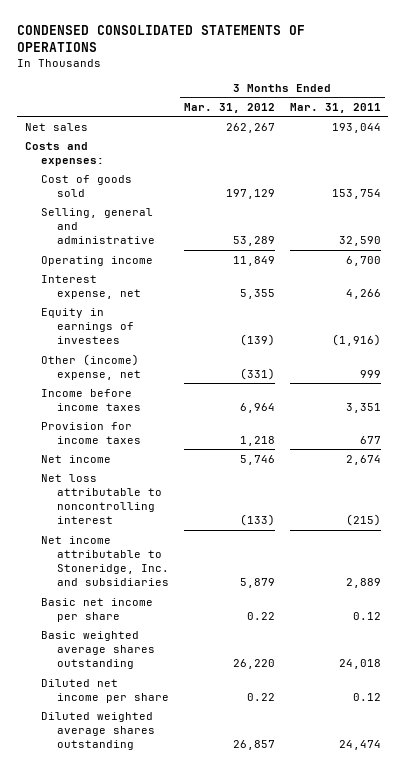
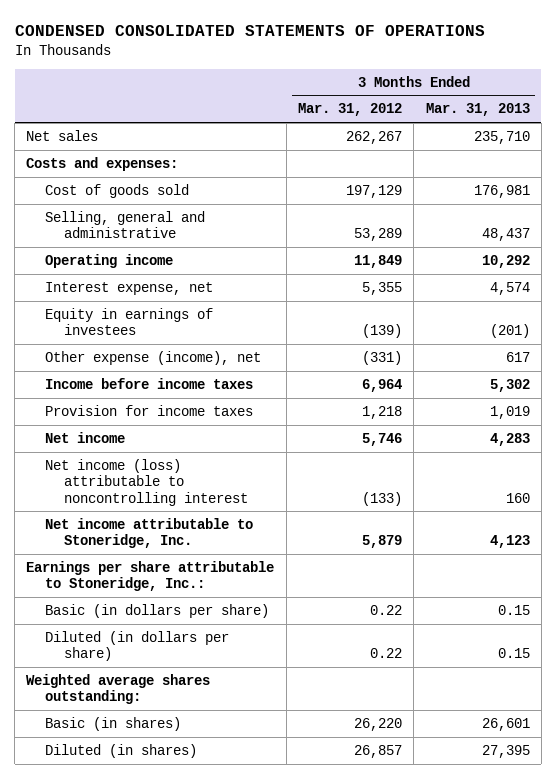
- | 3 Months Ended Mar. 31, 2012 | 3 Months Ended Mar. 31, 2011
+ | 3 Months Ended Mar. 31, 2012 | 3 Months Ended Mar. 31, 2013
- Other (income) expense, net | (331) | 999
+ Other expense (income), net | (331) | 617
- Net loss attributable to noncontrolling interest | (133) | (215)
- Net income attributable to Stoneridge, Inc. and subsidiaries | 5,879 | 2,889
- Basic net income per share | 0.22 | 0.12
- Basic weighted average shares outstanding | 26,220 | 24,018
- Diluted net income per share | 0.22 | 0.12
- Diluted weighted average shares outstanding | 26,857 | 24,474
+ Net income (loss) attributable to noncontrolling interest | (133) | 160
+ Net income attributable to Stoneridge, Inc. | 5,879 | 4,123
+ Earnings per share attributable to Stoneridge, Inc.:
+ Basic (in dollars per share) | 0.22 | 0.15
+ Diluted (in dollars per share) | 0.22 | 0.15
+ Weighted average shares outstanding:
+ Basic (in shares) | 26,220 | 26,601
+ Diluted (in shares) | 26,857 | 27,395

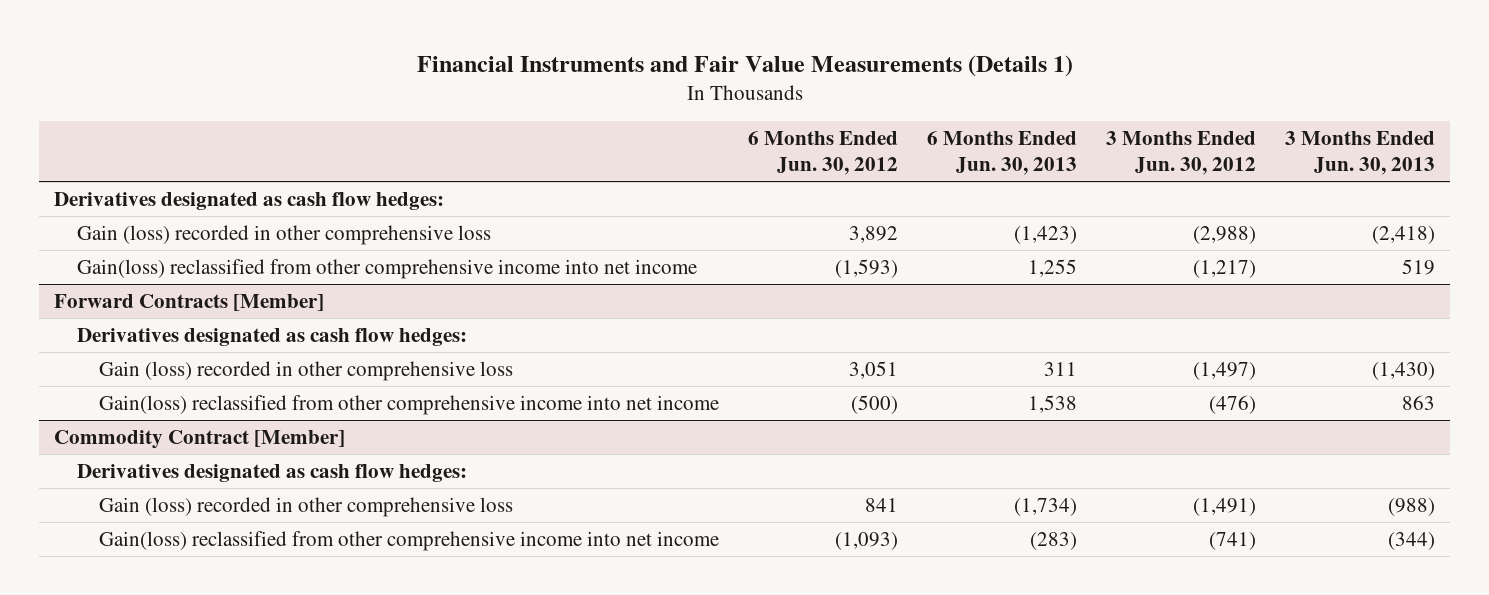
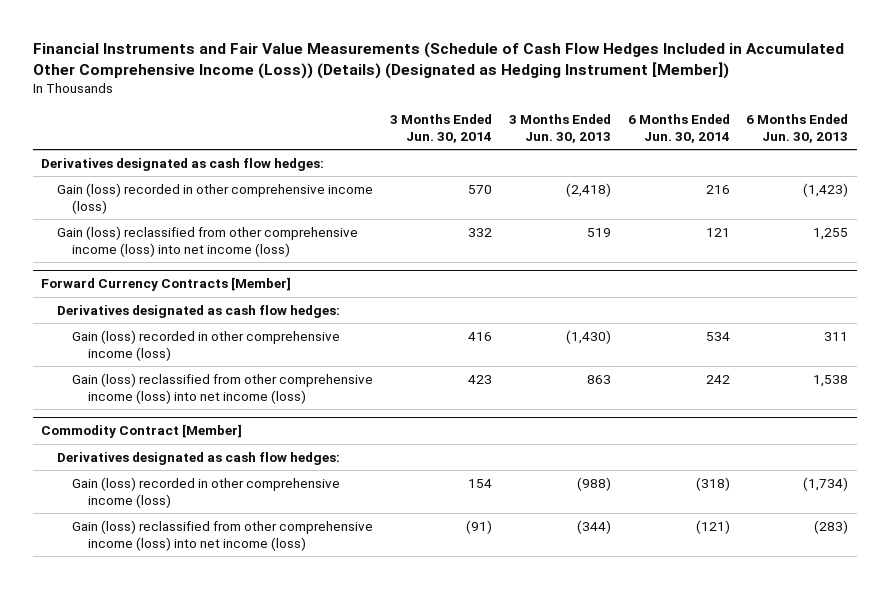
- Financial Instruments and Fair Value Measurements (Details 1)
+ Financial Instruments and Fair Value Measurements (Schedule of Cash Flow Hedges Included in Accumulated Other Comprehensive Income (Loss)) (Details) (Designated as Hedging Instrument [Member])
- | 6 Months Ended Jun. 30, 2012 | 6 Months Ended Jun. 30, 2013 | 3 Months Ended Jun. 30, 2012 | 3 Months Ended Jun. 30, 2013
+ | 3 Months Ended Jun. 30, 2014 | 3 Months Ended Jun. 30, 2013 | 6 Months Ended Jun. 30, 2014 | 6 Months Ended Jun. 30, 2013
- Gain (loss) recorded in other comprehensive loss | 3,892 | (1,423) | (2,988) | (2,418)
- Gain(loss) reclassified from other comprehensive income into net income | (1,593) | 1,255 | (1,217) | 519
- Forward Contracts [Member]
+ Gain (loss) recorded in other comprehensive income (loss) | 570 | (2,418) | 216 | (1,423)
+ Gain (loss) reclassified from other comprehensive income (loss) into net income (loss) | 332 | 519 | 121 | 1,255
+ Forward Currency Contracts [Member]
- Gain (loss) recorded in other comprehensive loss | 3,051 | 311 | (1,497) | (1,430)
- Gain(loss) reclassified from other comprehensive income into net income | (500) | 1,538 | (476) | 863
+ Gain (loss) recorded in other comprehensive income (loss) | 416 | (1,430) | 534 | 311
+ Gain (loss) reclassified from other comprehensive income (loss) into net income (loss) | 423 | 863 | 242 | 1,538
@ Commodity Contract [Member]
- Gain (loss) recorded in other comprehensive loss | 841 | (1,734) | (1,491) | (988)
- Gain(loss) reclassified from other comprehensive income into net income | (1,093) | (283) | (741) | (344)
+ Gain (loss) recorded in other comprehensive income (loss) | 154 | (988) | (318) | (1,734)
+ Gain (loss) reclassified from other comprehensive income (loss) into net income (loss) | (91) | (344) | (121) | (283)

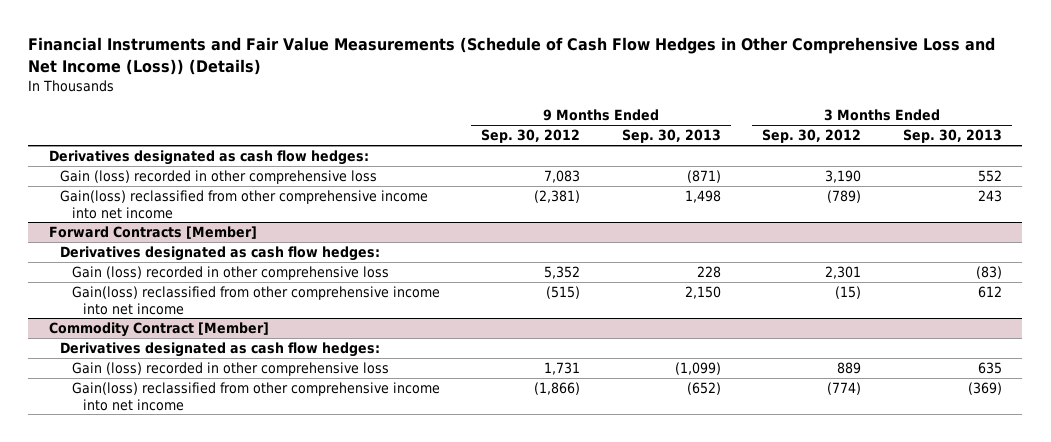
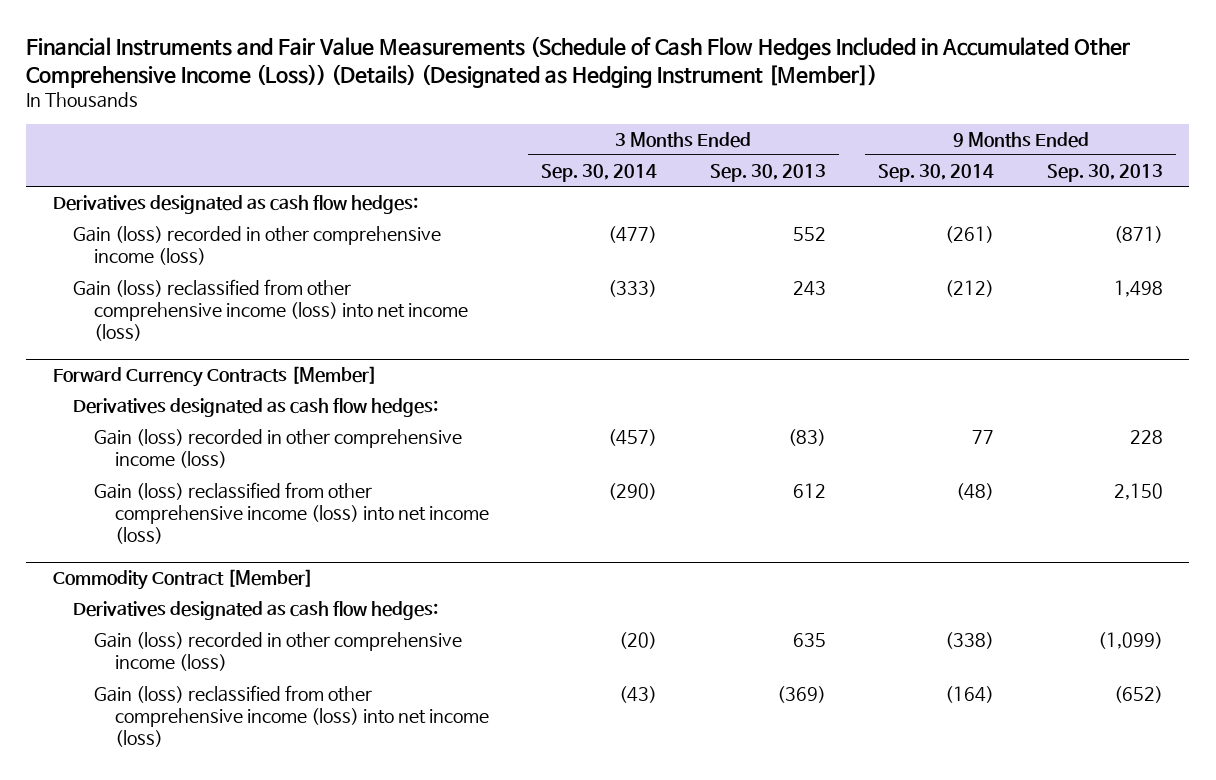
- Financial Instruments and Fair Value Measurements (Schedule of Cash Flow Hedges in Other Comprehensive Loss and Net Income (Loss)) (Details)
+ Financial Instruments and Fair Value Measurements (Schedule of Cash Flow Hedges Included in Accumulated Other Comprehensive Income (Loss)) (Details) (Designated as Hedging Instrument [Member])
- | 9 Months Ended Sep. 30, 2012 | 9 Months Ended Sep. 30, 2013 | 3 Months Ended Sep. 30, 2012 | 3 Months Ended Sep. 30, 2013
+ | 3 Months Ended Sep. 30, 2014 | 3 Months Ended Sep. 30, 2013 | 9 Months Ended Sep. 30, 2014 | 9 Months Ended Sep. 30, 2013
- Gain (loss) recorded in other comprehensive loss | 7,083 | (871) | 3,190 | 552
- Gain(loss) reclassified from other comprehensive income into net income | (2,381) | 1,498 | (789) | 243
- Forward Contracts [Member]
+ Gain (loss) recorded in other comprehensive income (loss) | (477) | 552 | (261) | (871)
+ Gain (loss) reclassified from other comprehensive income (loss) into net income (loss) | (333) | 243 | (212) | 1,498
+ Forward Currency Contracts [Member]
- Gain (loss) recorded in other comprehensive loss | 5,352 | 228 | 2,301 | (83)
- Gain(loss) reclassified from other comprehensive income into net income | (515) | 2,150 | (15) | 612
+ Gain (loss) recorded in other comprehensive income (loss) | (457) | (83) | 77 | 228
+ Gain (loss) reclassified from other comprehensive income (loss) into net income (loss) | (290) | 612 | (48) | 2,150
@ Commodity Contract [Member]
- Gain (loss) recorded in other comprehensive loss | 1,731 | (1,099) | 889 | 635
- Gain(loss) reclassified from other comprehensive income into net income | (1,866) | (652) | (774) | (369)
+ Gain (loss) recorded in other comprehensive income (loss) | (20) | 635 | (338) | (1,099)
+ Gain (loss) reclassified from other comprehensive income (loss) into net income (loss) | (43) | (369) | (164) | (652)

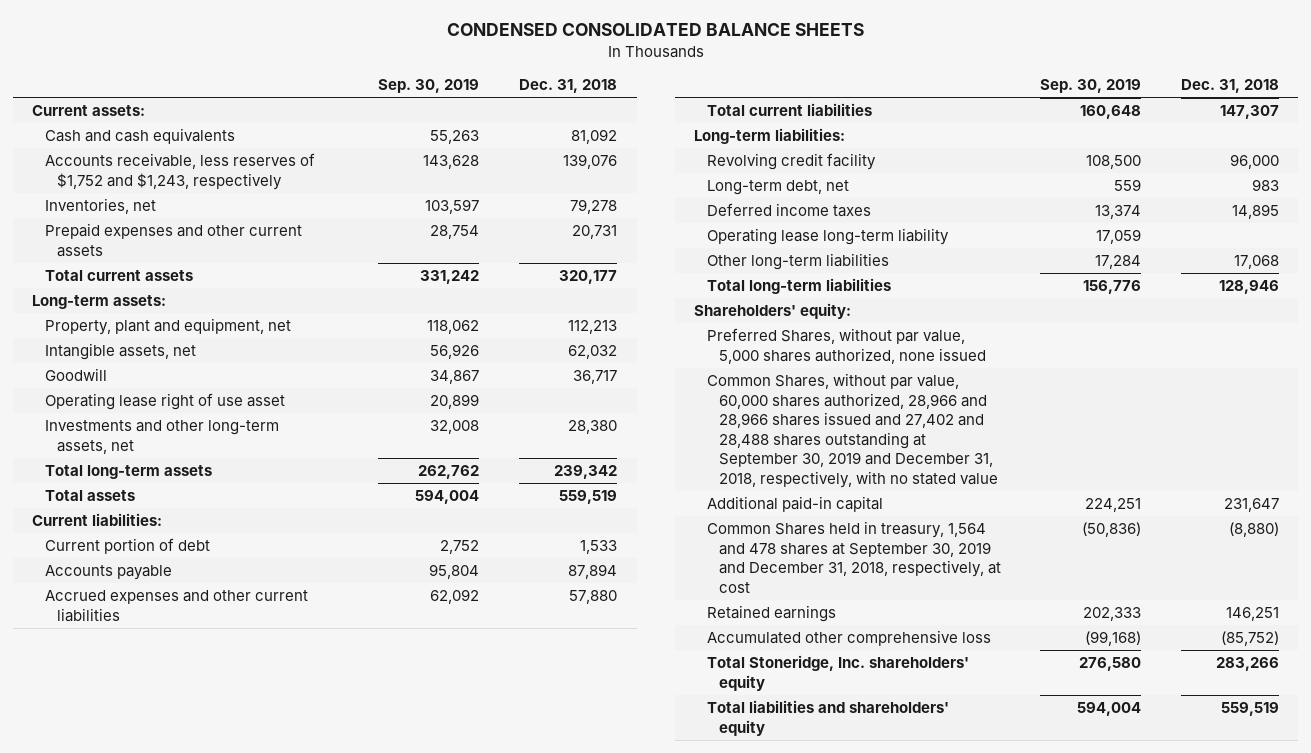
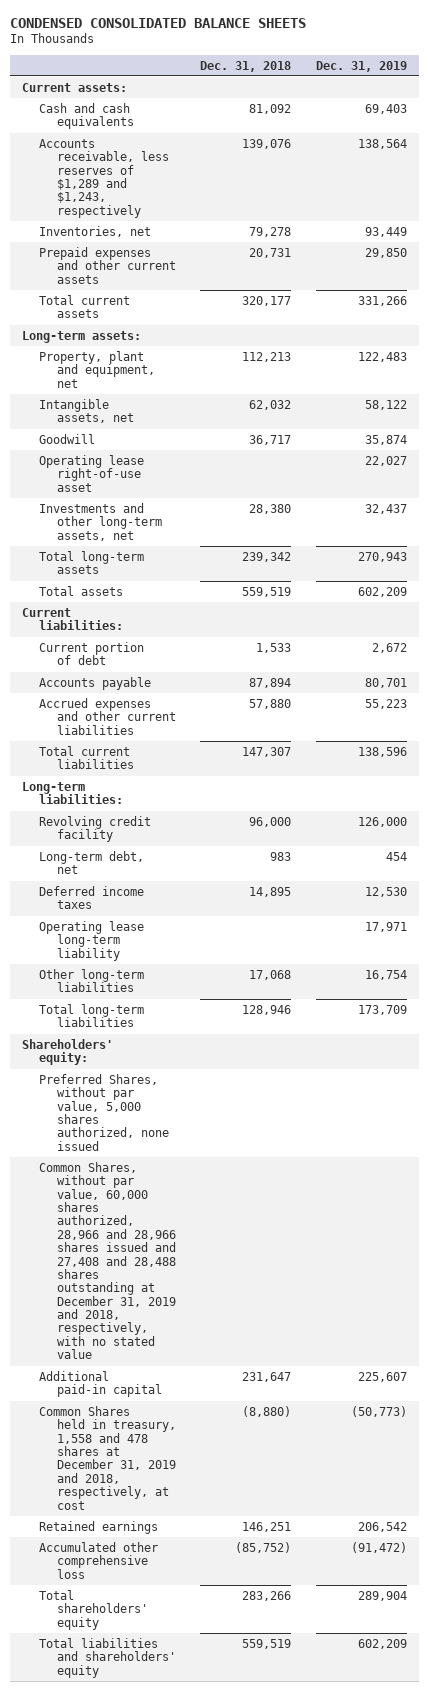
- | Sep. 30, 2019 | Dec. 31, 2018
+ | Dec. 31, 2018 | Dec. 31, 2019
- Accounts receivable, less reserves of $1,752 and $1,243, respectively | 143,628 | 139,076
+ Accounts receivable, less reserves of $1,289 and $1,243, respectively | 139,076 | 138,564
- Operating lease right of use asset | 20,899 |
+ Operating lease right-of-use asset | | 22,027
- Common Shares, without par value, 60,000 shares authorized, 28,966 and 28,966 shares issued and 27,402 and 28,488 shares outstanding at September 30, 2019 and December 31, 2018, respectively, with no stated value
+ Common Shares, without par value, 60,000 shares authorized, 28,966 and 28,966 shares issued and 27,408 and 28,488 shares outstanding at December 31, 2019 and 2018, respectively, with no stated value
- Common Shares held in treasury, 1,564 and 478 shares at September 30, 2019 and December 31, 2018, respectively, at cost | (50,836) | (8,880)
+ Common Shares held in treasury, 1,558 and 478 shares at December 31, 2019 and 2018, respectively, at cost | (8,880) | (50,773)
- Total Stoneridge, Inc. shareholders' equity | 276,580 | 283,266
+ Total shareholders' equity | 283,266 | 289,904

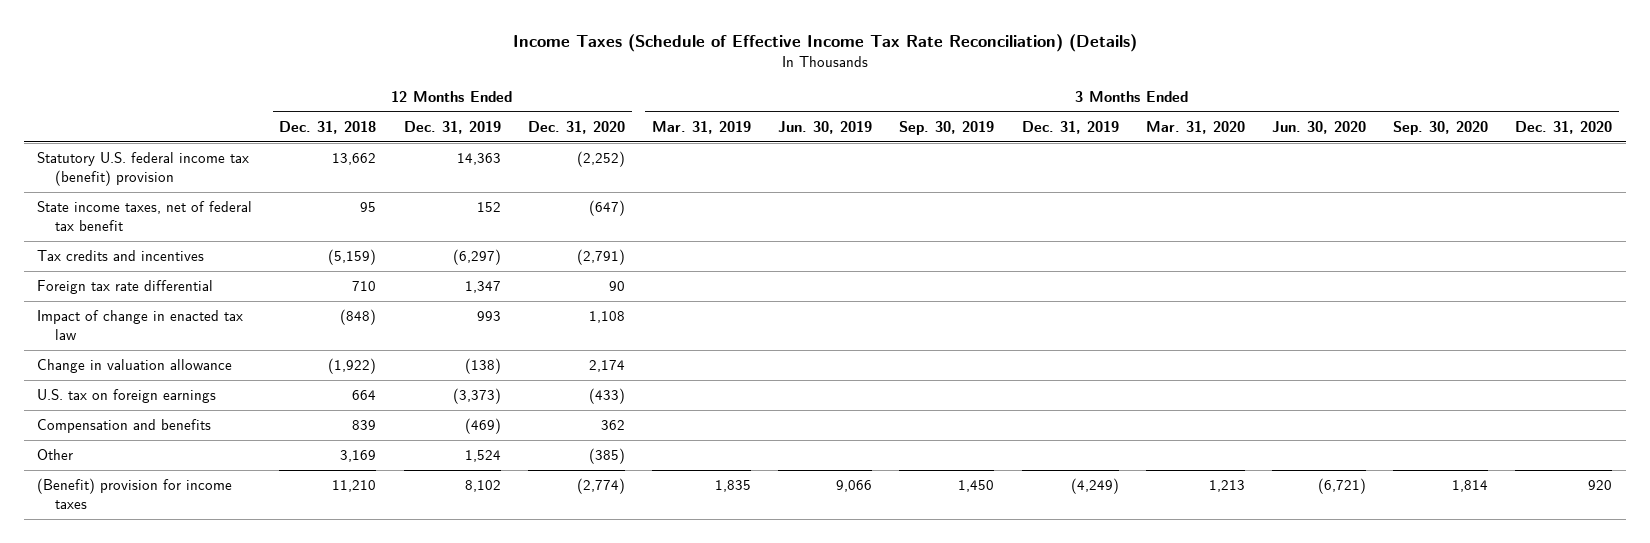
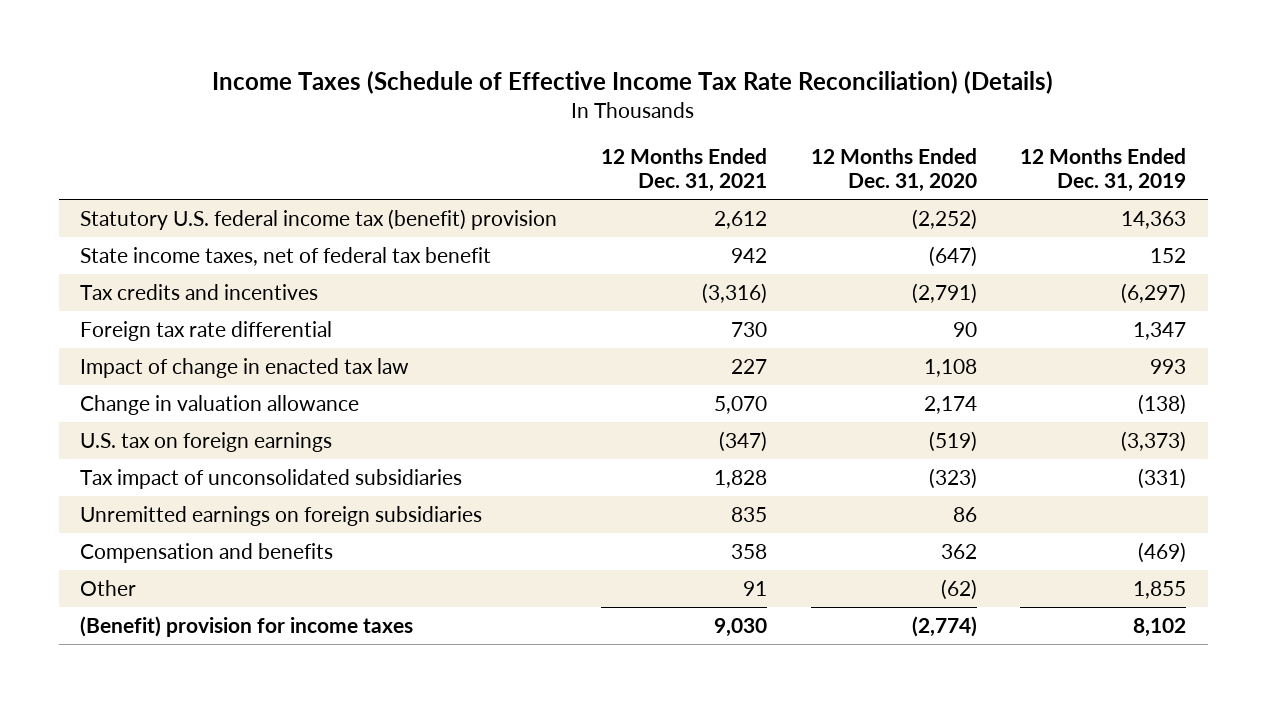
- | 12 Months Ended Dec. 31, 2018 | 12 Months Ended Dec. 31, 2019 | 12 Months Ended Dec. 31, 2020 | 3 Months Ended Mar. 31, 2019 | 3 Months Ended Jun. 30, 2019 | 3 Months Ended Sep. 30, 2019 | 3 Months Ended Dec. 31, 2019 | 3 Months Ended Mar. 31, 2020 | 3 Months Ended Jun. 30, 2020 | 3 Months Ended Sep. 30, 2020 | 3 Months Ended Dec. 31, 2020
+ | 12 Months Ended Dec. 31, 2021 | 12 Months Ended Dec. 31, 2020 | 12 Months Ended Dec. 31, 2019
- U.S. tax on foreign earnings | 664 | (3,373) | (433) | | | | | | | |
+ U.S. tax on foreign earnings | (347) | (519) | (3,373)
+ Tax impact of unconsolidated subsidiaries | 1,828 | (323) | (331)
+ Unremitted earnings on foreign subsidiaries | 835 | 86 |
- Other | 3,169 | 1,524 | (385) | | | | | | | |
+ Other | 91 | (62) | 1,855

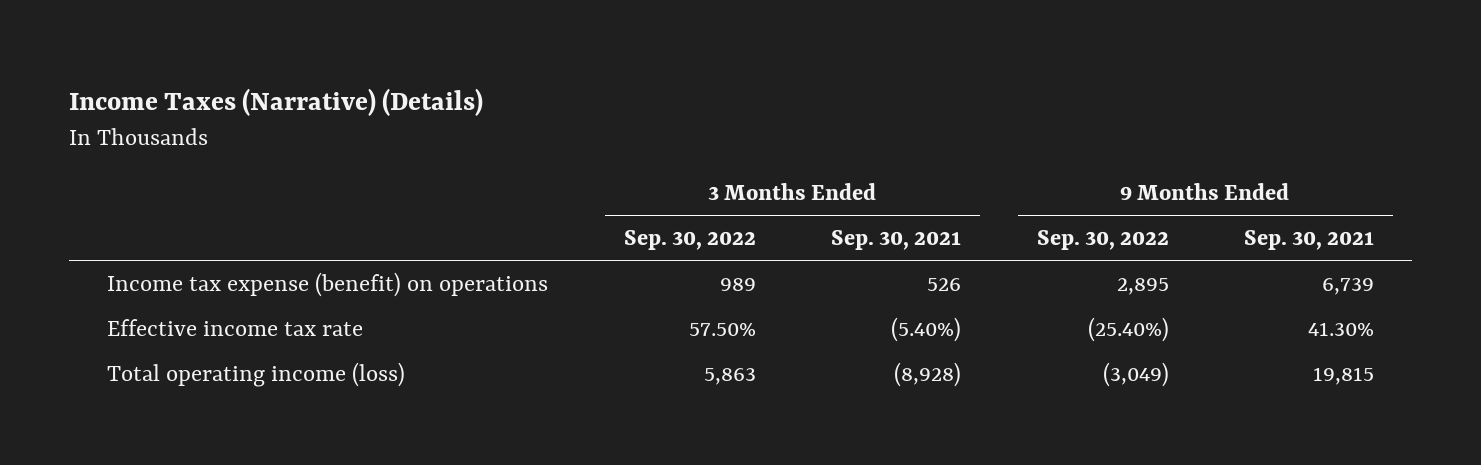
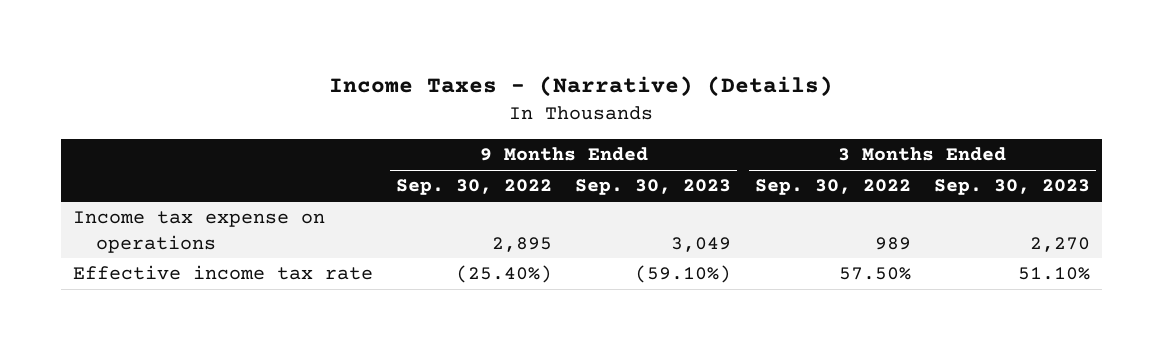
- Income Taxes (Narrative) (Details)
+ Income Taxes - (Narrative) (Details)
- | 3 Months Ended Sep. 30, 2022 | 3 Months Ended Sep. 30, 2021 | 9 Months Ended Sep. 30, 2022 | 9 Months Ended Sep. 30, 2021
+ | 9 Months Ended Sep. 30, 2022 | 9 Months Ended Sep. 30, 2023 | 3 Months Ended Sep. 30, 2022 | 3 Months Ended Sep. 30, 2023
- Income tax expense (benefit) on operations | 989 | 526 | 2,895 | 6,739
+ Income tax expense on operations | 2,895 | 3,049 | 989 | 2,270
- Total operating income (loss) | 5,863 | (8,928) | (3,049) | 19,815

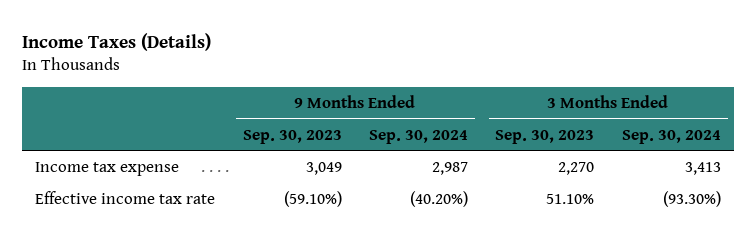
- Income Taxes - (Narrative) (Details)
+ Income Taxes (Details)
- | 9 Months Ended Sep. 30, 2022 | 9 Months Ended Sep. 30, 2023 | 3 Months Ended Sep. 30, 2022 | 3 Months Ended Sep. 30, 2023
+ | 9 Months Ended Sep. 30, 2023 | 9 Months Ended Sep. 30, 2024 | 3 Months Ended Sep. 30, 2023 | 3 Months Ended Sep. 30, 2024
- Income tax expense on operations | 2,895 | 3,049 | 989 | 2,270
+ Income tax expense | 3,049 | 2,987 | 2,270 | 3,413

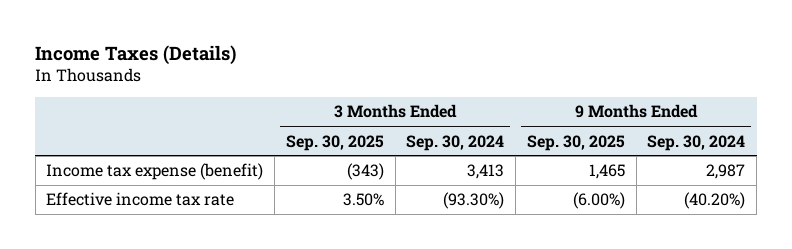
- | 9 Months Ended Sep. 30, 2023 | 9 Months Ended Sep. 30, 2024 | 3 Months Ended Sep. 30, 2023 | 3 Months Ended Sep. 30, 2024
+ | 3 Months Ended Sep. 30, 2025 | 3 Months Ended Sep. 30, 2024 | 9 Months Ended Sep. 30, 2025 | 9 Months Ended Sep. 30, 2024
- Income tax expense | 3,049 | 2,987 | 2,270 | 3,413
+ Income tax expense (benefit) | (343) | 3,413 | 1,465 | 2,987

